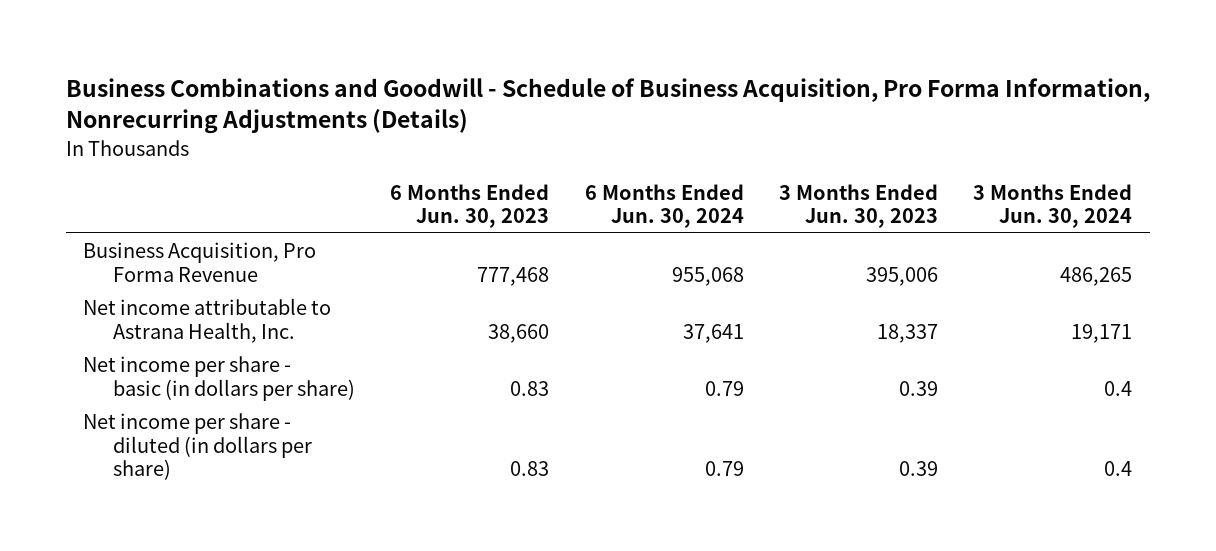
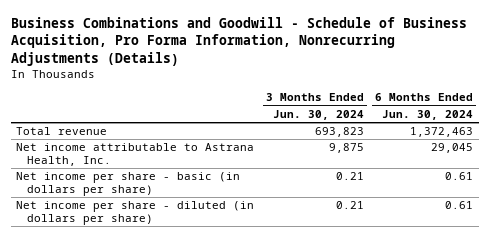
- | 6 Months Ended Jun. 30, 2023 | 6 Months Ended Jun. 30, 2024 | 3 Months Ended Jun. 30, 2023 | 3 Months Ended Jun. 30, 2024
+ | 3 Months Ended Jun. 30, 2024 | 6 Months Ended Jun. 30, 2024
- Business Acquisition, Pro Forma Revenue | 777,468 | 955,068 | 395,006 | 486,265
- Net income attributable to Astrana Health, Inc. | 38,660 | 37,641 | 18,337 | 19,171
- Net income per share - basic (in dollars per share) | 0.83 | 0.79 | 0.39 | 0.4
- Net income per share - diluted (in dollars per share) | 0.83 | 0.79 | 0.39 | 0.4
+ Total revenue | 693,823 | 1,372,463
+ Net income attributable to Astrana Health, Inc. | 9,875 | 29,045
+ Net income per share - basic (in dollars per share) | 0.21 | 0.61
+ Net income per share - diluted (in dollars per share) | 0.21 | 0.61

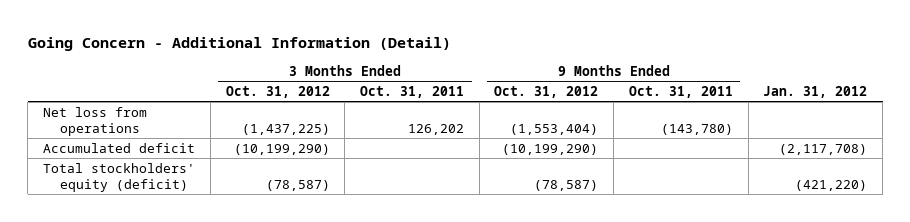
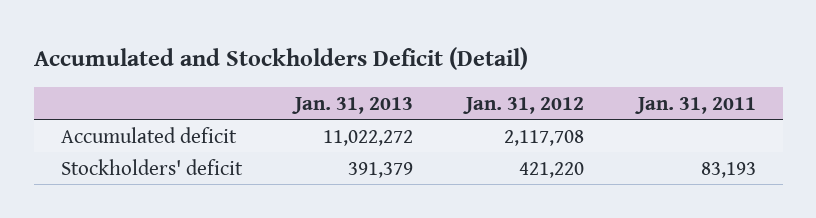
- Going Concern - Additional Information (Detail)
+ Accumulated and Stockholders Deficit (Detail)
- | 3 Months Ended Oct. 31, 2012 | 3 Months Ended Oct. 31, 2011 | 9 Months Ended Oct. 31, 2012 | 9 Months Ended Oct. 31, 2011 | Jan. 31, 2012
+ | Jan. 31, 2013 | Jan. 31, 2012 | Jan. 31, 2011
- Net loss from operations | (1,437,225) | 126,202 | (1,553,404) | (143,780) |
- Accumulated deficit | (10,199,290) | | (10,199,290) | | (2,117,708)
- Total stockholders' equity (deficit) | (78,587) | | (78,587) | | (421,220)
+ Accumulated deficit | 11,022,272 | 2,117,708 |
+ Stockholders' deficit | 391,379 | 421,220 | 83,193

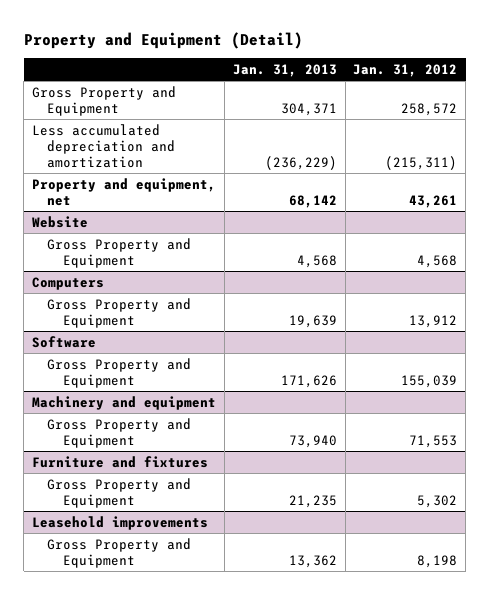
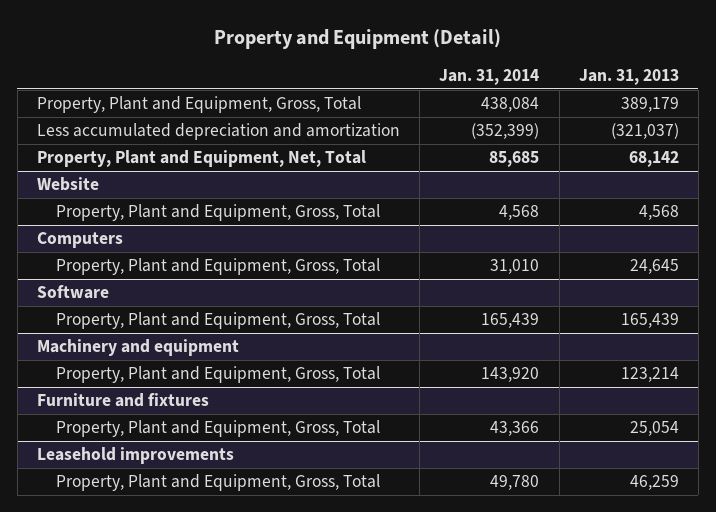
- | Jan. 31, 2013 | Jan. 31, 2012
+ | Jan. 31, 2014 | Jan. 31, 2013
- Gross Property and Equipment | 304,371 | 258,572
- Less accumulated depreciation and amortization | (236,229) | (215,311)
- Property and equipment, net | 68,142 | 43,261
+ Property, Plant and Equipment, Gross, Total | 438,084 | 389,179
+ Less accumulated depreciation and amortization | (352,399) | (321,037)
+ Property, Plant and Equipment, Net, Total | 85,685 | 68,142
@ Website
- Gross Property and Equipment | 4,568 | 4,568
+ Property, Plant and Equipment, Gross, Total | 4,568 | 4,568
@ Computers
- Gross Property and Equipment | 19,639 | 13,912
+ Property, Plant and Equipment, Gross, Total | 31,010 | 24,645
@ Software
- Gross Property and Equipment | 171,626 | 155,039
+ Property, Plant and Equipment, Gross, Total | 165,439 | 165,439
@ Machinery and equipment
- Gross Property and Equipment | 73,940 | 71,553
+ Property, Plant and Equipment, Gross, Total | 143,920 | 123,214
@ Furniture and fixtures
- Gross Property and Equipment | 21,235 | 5,302
+ Property, Plant and Equipment, Gross, Total | 43,366 | 25,054
@ Leasehold improvements
- Gross Property and Equipment | 13,362 | 8,198
+ Property, Plant and Equipment, Gross, Total | 49,780 | 46,259

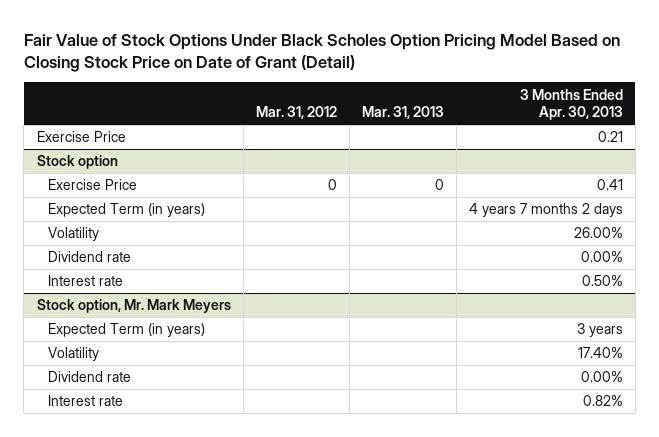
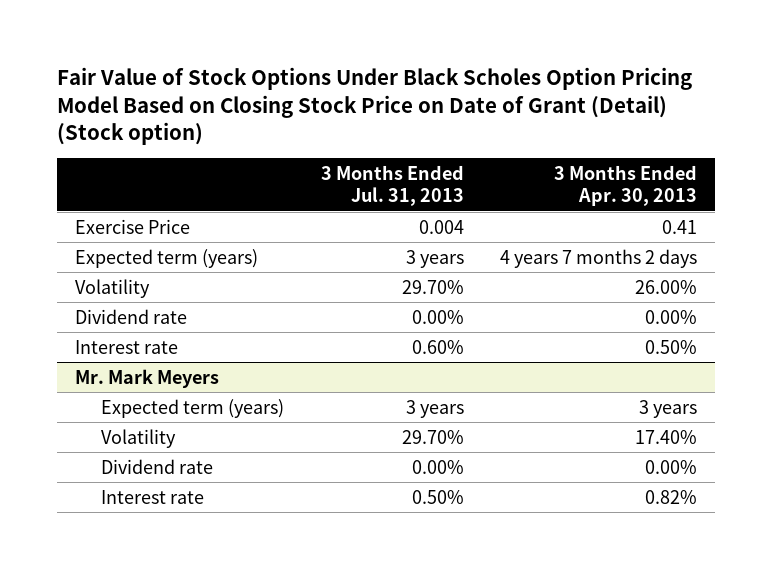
- Fair Value of Stock Options Under Black Scholes Option Pricing Model Based on Closing Stock Price on Date of Grant (Detail)
+ Fair Value of Stock Options Under Black Scholes Option Pricing Model Based on Closing Stock Price on Date of Grant (Detail) (Stock option)
- | Mar. 31, 2012 | Mar. 31, 2013 | 3 Months Ended Apr. 30, 2013
+ | 3 Months Ended Jul. 31, 2013 | 3 Months Ended Apr. 30, 2013
- Exercise Price | | | 0.21
- Stock option
- Expected Term (in years) | | | 4 years 7 months 2 days
+ Expected term (years) | 3 years | 4 years 7 months 2 days
- Stock option, Mr. Mark Meyers
- Expected Term (in years) | | | 3 years
+ Mr. Mark Meyers
+ Expected term (years) | 3 years | 3 years

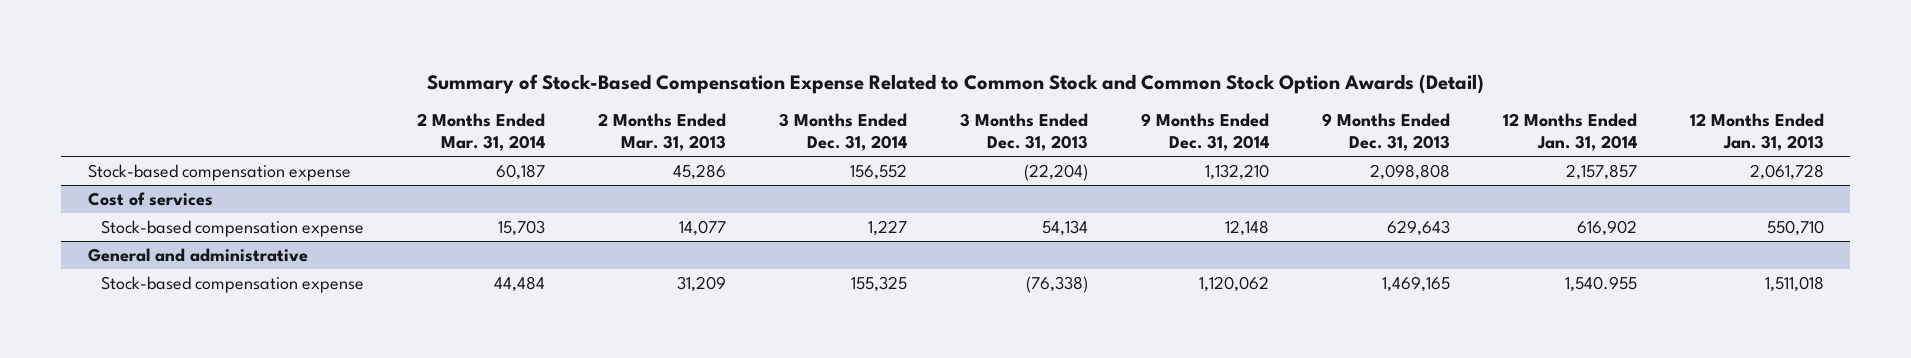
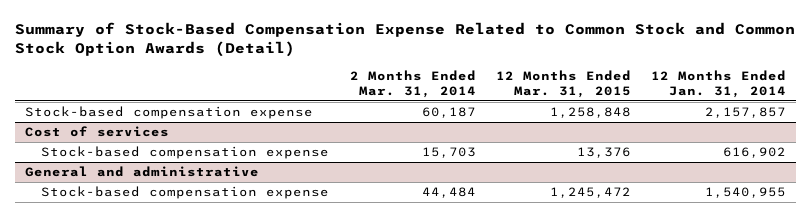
- | 2 Months Ended Mar. 31, 2014 | 2 Months Ended Mar. 31, 2013 | 3 Months Ended Dec. 31, 2014 | 3 Months Ended Dec. 31, 2013 | 9 Months Ended Dec. 31, 2014 | 9 Months Ended Dec. 31, 2013 | 12 Months Ended Jan. 31, 2014 | 12 Months Ended Jan. 31, 2013
+ | 2 Months Ended Mar. 31, 2014 | 12 Months Ended Mar. 31, 2015 | 12 Months Ended Jan. 31, 2014
@ General and administrative
- Stock-based compensation expense | 44,484 | 31,209 | 155,325 | (76,338) | 1,120,062 | 1,469,165 | 1,540.955 | 1,511,018
+ Stock-based compensation expense | 44,484 | 1,245,472 | 1,540,955

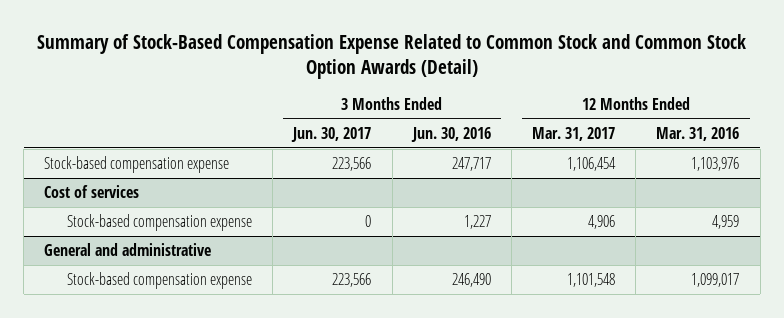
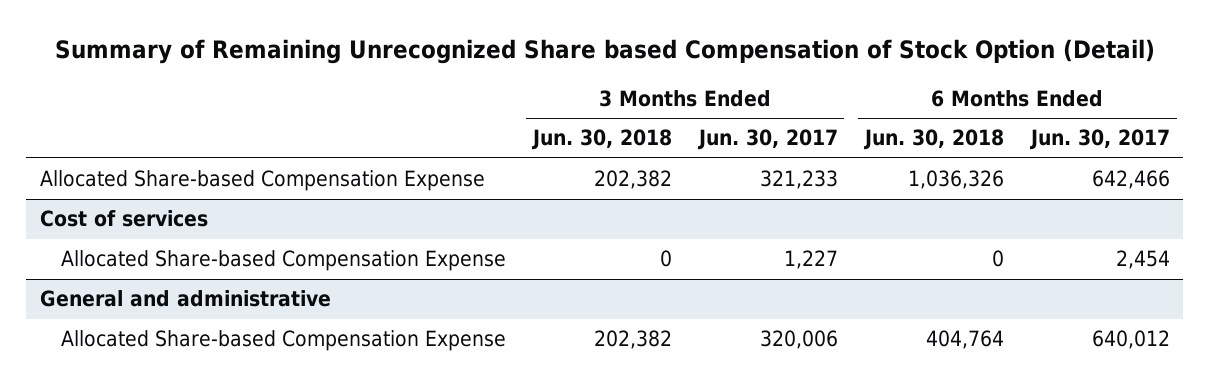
- Summary of Stock-Based Compensation Expense Related to Common Stock and Common Stock Option Awards (Detail)
+ Summary of Remaining Unrecognized Share based Compensation of Stock Option (Detail)
- | 3 Months Ended Jun. 30, 2017 | 3 Months Ended Jun. 30, 2016 | 12 Months Ended Mar. 31, 2017 | 12 Months Ended Mar. 31, 2016
+ | 3 Months Ended Jun. 30, 2018 | 3 Months Ended Jun. 30, 2017 | 6 Months Ended Jun. 30, 2018 | 6 Months Ended Jun. 30, 2017
- Stock-based compensation expense | 223,566 | 247,717 | 1,106,454 | 1,103,976
+ Allocated Share-based Compensation Expense | 202,382 | 321,233 | 1,036,326 | 642,466
@ Cost of services
- Stock-based compensation expense | 0 | 1,227 | 4,906 | 4,959
+ Allocated Share-based Compensation Expense | 0 | 1,227 | 0 | 2,454
@ General and administrative
- Stock-based compensation expense | 223,566 | 246,490 | 1,101,548 | 1,099,017
+ Allocated Share-based Compensation Expense | 202,382 | 320,006 | 404,764 | 640,012

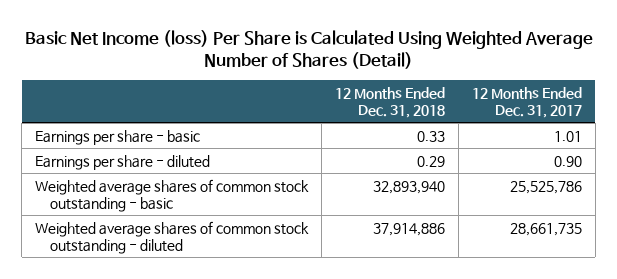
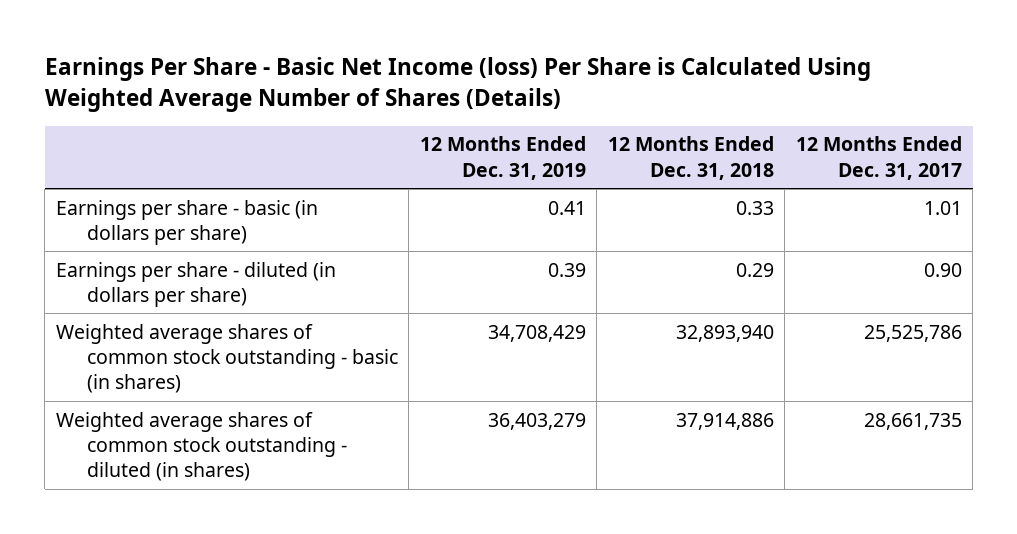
- Basic Net Income (loss) Per Share is Calculated Using Weighted Average Number of Shares (Detail)
+ Earnings Per Share - Basic Net Income (loss) Per Share is Calculated Using Weighted Average Number of Shares (Details)
- | 12 Months Ended Dec. 31, 2018 | 12 Months Ended Dec. 31, 2017
+ | 12 Months Ended Dec. 31, 2019 | 12 Months Ended Dec. 31, 2018 | 12 Months Ended Dec. 31, 2017
- Earnings per share - basic | 0.33 | 1.01
- Earnings per share - diluted | 0.29 | 0.90
- Weighted average shares of common stock outstanding - basic | 32,893,940 | 25,525,786
- Weighted average shares of common stock outstanding - diluted | 37,914,886 | 28,661,735
+ Earnings per share - basic (in dollars per share) | 0.41 | 0.33 | 1.01
+ Earnings per share - diluted (in dollars per share) | 0.39 | 0.29 | 0.90
+ Weighted average shares of common stock outstanding - basic (in shares) | 34,708,429 | 32,893,940 | 25,525,786
+ Weighted average shares of common stock outstanding - diluted (in shares) | 36,403,279 | 37,914,886 | 28,661,735

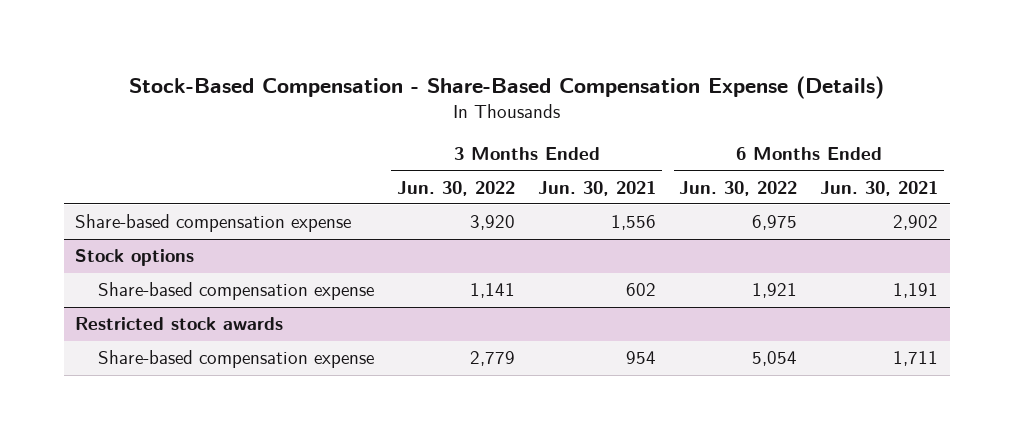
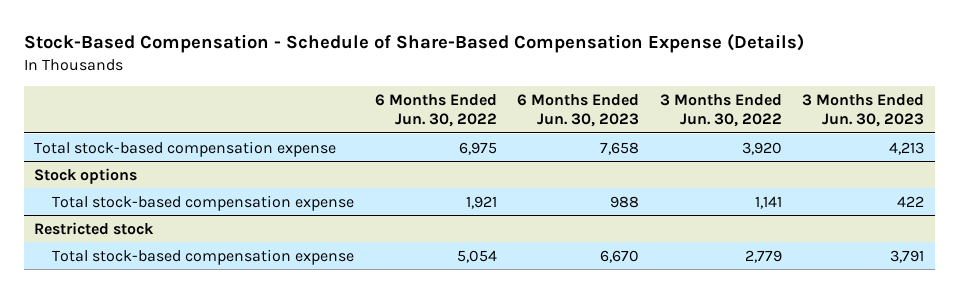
- Stock-Based Compensation - Share-Based Compensation Expense (Details)
+ Stock-Based Compensation - Schedule of Share-Based Compensation Expense (Details)
- | 3 Months Ended Jun. 30, 2022 | 3 Months Ended Jun. 30, 2021 | 6 Months Ended Jun. 30, 2022 | 6 Months Ended Jun. 30, 2021
+ | 6 Months Ended Jun. 30, 2022 | 6 Months Ended Jun. 30, 2023 | 3 Months Ended Jun. 30, 2022 | 3 Months Ended Jun. 30, 2023
- Share-based compensation expense | 3,920 | 1,556 | 6,975 | 2,902
+ Total stock-based compensation expense | 6,975 | 7,658 | 3,920 | 4,213
@ Stock options
- Share-based compensation expense | 1,141 | 602 | 1,921 | 1,191
- Restricted stock awards
- Share-based compensation expense | 2,779 | 954 | 5,054 | 1,711
@ Stock options
+ Total stock-based compensation expense | 1,921 | 988 | 1,141 | 422
+ Restricted stock
+ Total stock-based compensation expense | 5,054 | 6,670 | 2,779 | 3,791

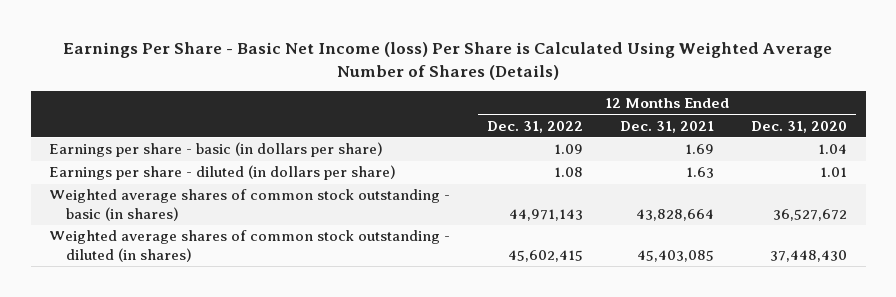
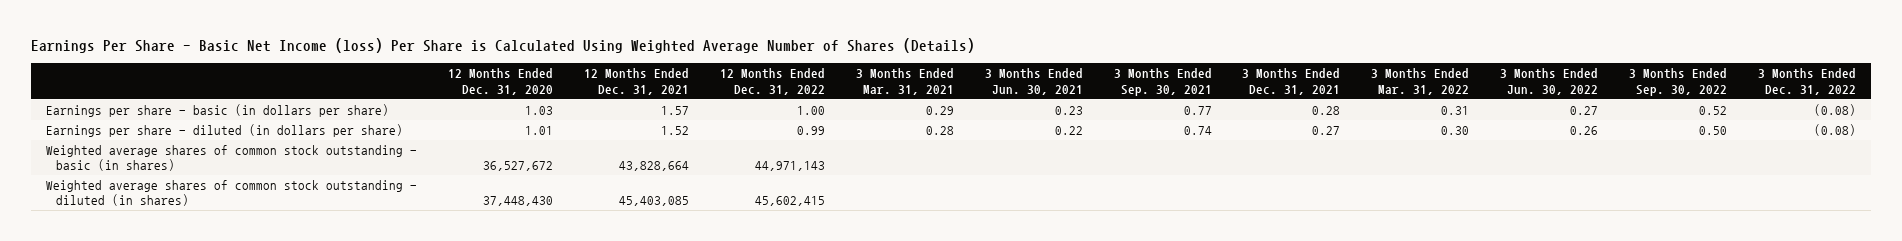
- | 12 Months Ended Dec. 31, 2022 | 12 Months Ended Dec. 31, 2021 | 12 Months Ended Dec. 31, 2020
+ | 12 Months Ended Dec. 31, 2020 | 12 Months Ended Dec. 31, 2021 | 12 Months Ended Dec. 31, 2022 | 3 Months Ended Mar. 31, 2021 | 3 Months Ended Jun. 30, 2021 | 3 Months Ended Sep. 30, 2021 | 3 Months Ended Dec. 31, 2021 | 3 Months Ended Mar. 31, 2022 | 3 Months Ended Jun. 30, 2022 | 3 Months Ended Sep. 30, 2022 | 3 Months Ended Dec. 31, 2022
- Earnings per share - basic (in dollars per share) | 1.09 | 1.69 | 1.04
- Earnings per share - diluted (in dollars per share) | 1.08 | 1.63 | 1.01
+ Earnings per share - basic (in dollars per share) | 1.03 | 1.57 | 1.00 | 0.29 | 0.23 | 0.77 | 0.28 | 0.31 | 0.27 | 0.52 | (0.08)
+ Earnings per share - diluted (in dollars per share) | 1.01 | 1.52 | 0.99 | 0.28 | 0.22 | 0.74 | 0.27 | 0.30 | 0.26 | 0.50 | (0.08)

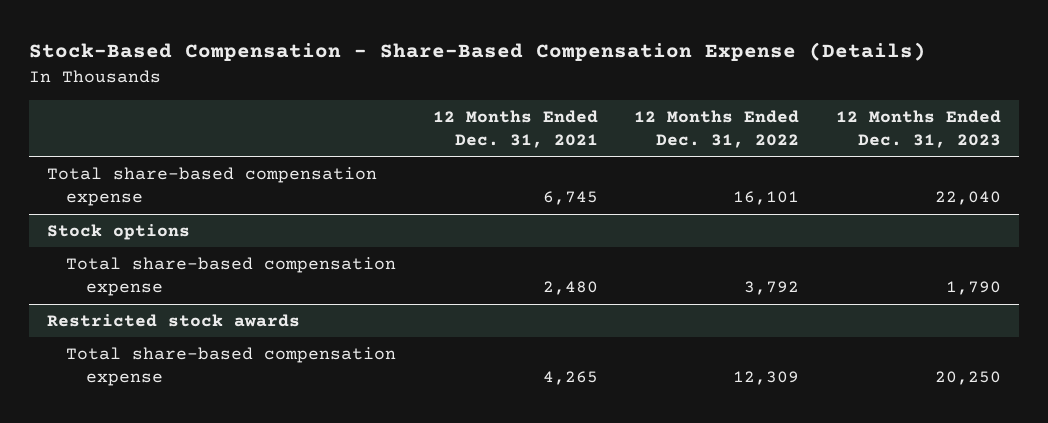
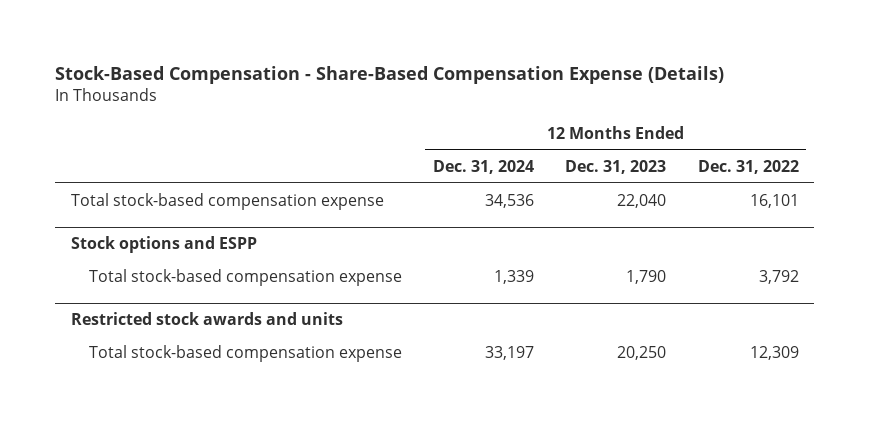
- | 12 Months Ended Dec. 31, 2021 | 12 Months Ended Dec. 31, 2022 | 12 Months Ended Dec. 31, 2023
+ | 12 Months Ended Dec. 31, 2024 | 12 Months Ended Dec. 31, 2023 | 12 Months Ended Dec. 31, 2022
- Total share-based compensation expense | 6,745 | 16,101 | 22,040
- Stock options
- Total share-based compensation expense | 2,480 | 3,792 | 1,790
- Restricted stock awards
- Total share-based compensation expense | 4,265 | 12,309 | 20,250
+ Total stock-based compensation expense | 34,536 | 22,040 | 16,101
+ Stock options and ESPP
+ Total stock-based compensation expense | 1,339 | 1,790 | 3,792
+ Restricted stock awards and units
+ Total stock-based compensation expense | 33,197 | 20,250 | 12,309

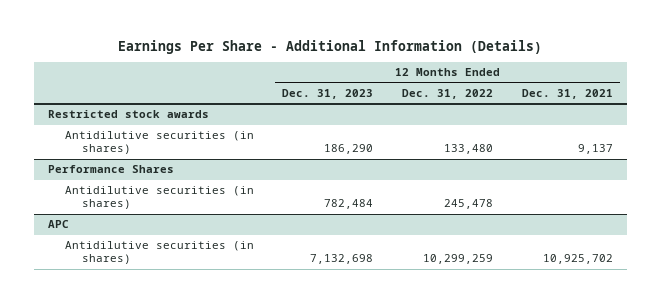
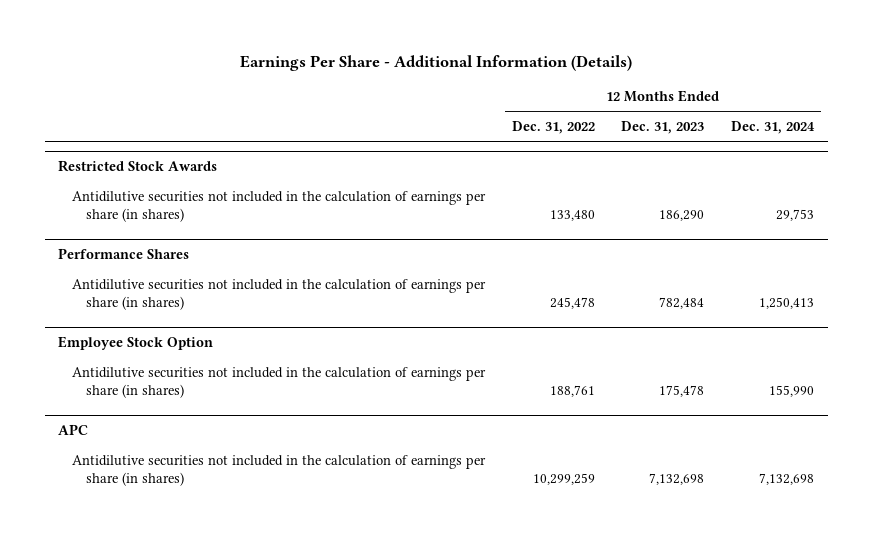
- | 12 Months Ended Dec. 31, 2023 | 12 Months Ended Dec. 31, 2022 | 12 Months Ended Dec. 31, 2021
+ | 12 Months Ended Dec. 31, 2022 | 12 Months Ended Dec. 31, 2023 | 12 Months Ended Dec. 31, 2024
- Restricted stock awards
- Antidilutive securities (in shares) | 186,290 | 133,480 | 9,137
+ Restricted Stock Awards
+ Antidilutive securities not included in the calculation of earnings per share (in shares) | 133,480 | 186,290 | 29,753
@ Performance Shares
- Antidilutive securities (in shares) | 782,484 | 245,478 |
+ Antidilutive securities not included in the calculation of earnings per share (in shares) | 245,478 | 782,484 | 1,250,413
+ Employee Stock Option
+ Antidilutive securities not included in the calculation of earnings per share (in shares) | 188,761 | 175,478 | 155,990
@ APC
- Antidilutive securities (in shares) | 7,132,698 | 10,299,259 | 10,925,702
+ Antidilutive securities not included in the calculation of earnings per share (in shares) | 10,299,259 | 7,132,698 | 7,132,698

